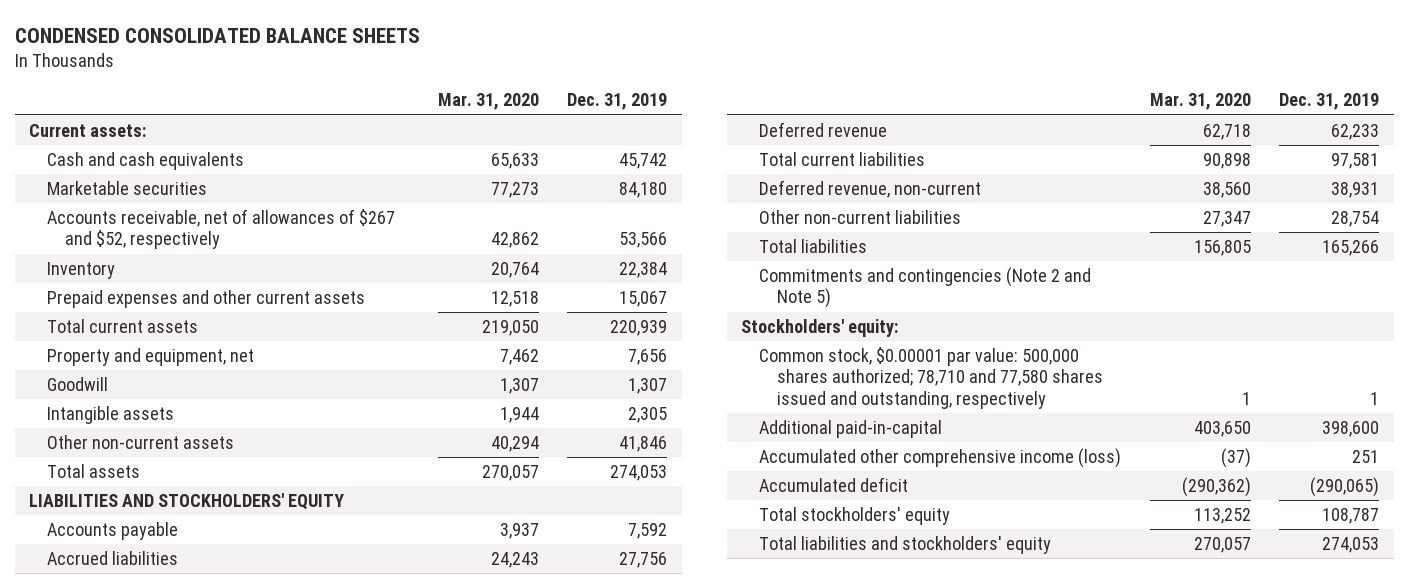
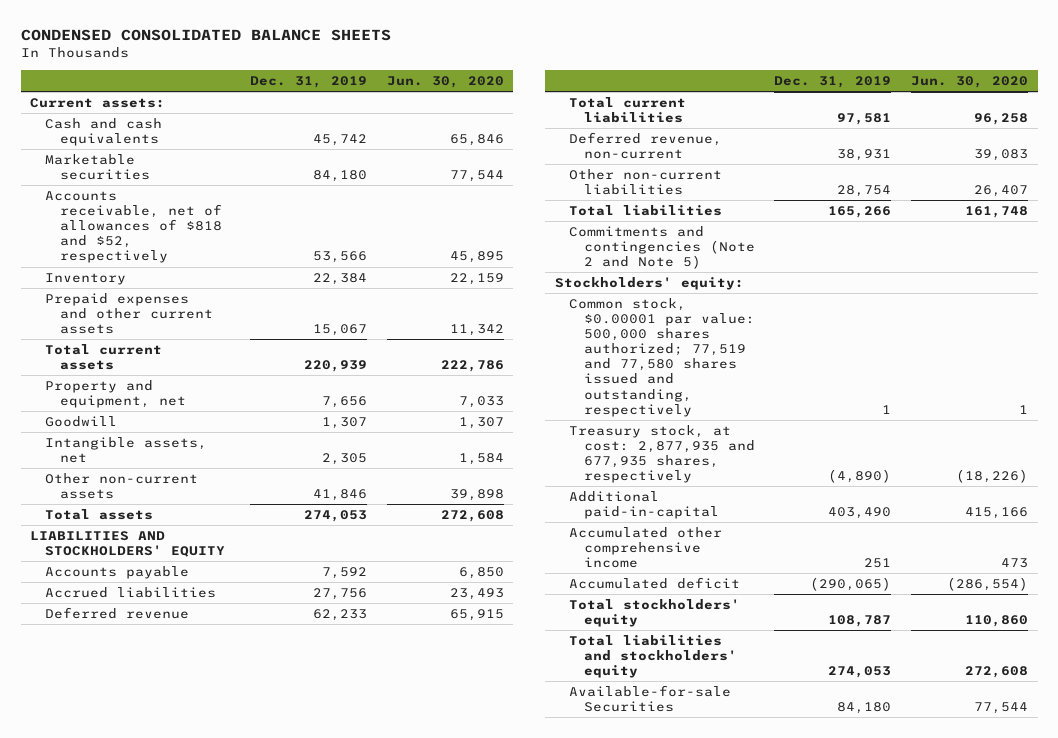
- | Mar. 31, 2020 | Dec. 31, 2019
+ | Dec. 31, 2019 | Jun. 30, 2020
- Accounts receivable, net of allowances of $267 and $52, respectively | 42,862 | 53,566
+ Accounts receivable, net of allowances of $818 and $52, respectively | 53,566 | 45,895
- Intangible assets | 1,944 | 2,305
+ Intangible assets, net | 2,305 | 1,584
- Common stock, $0.00001 par value: 500,000 shares authorized; 78,710 and 77,580 shares issued and outstanding, respectively | 1 | 1
- Additional paid-in-capital | 403,650 | 398,600
- Accumulated other comprehensive income (loss) | (37) | 251
+ Common stock, $0.00001 par value: 500,000 shares authorized; 77,519 and 77,580 shares issued and outstanding, respectively | 1 | 1
+ Treasury stock, at cost: 2,877,935 and 677,935 shares, respectively | (4,890) | (18,226)
+ Additional paid-in-capital | 403,490 | 415,166
+ Accumulated other comprehensive income | 251 | 473
+ Available-for-sale Securities | 84,180 | 77,544

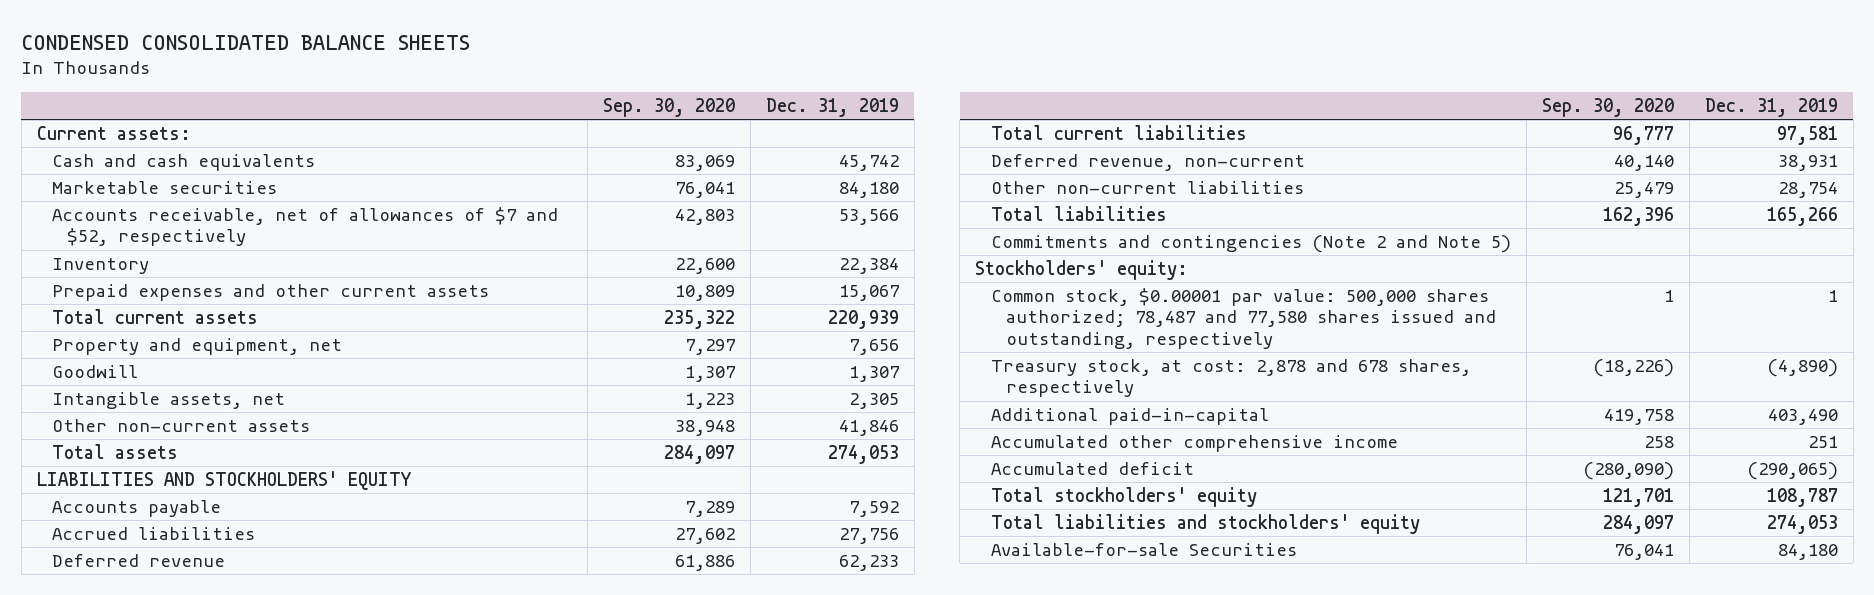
- | Dec. 31, 2019 | Jun. 30, 2020
+ | Sep. 30, 2020 | Dec. 31, 2019
- Accounts receivable, net of allowances of $818 and $52, respectively | 53,566 | 45,895
+ Accounts receivable, net of allowances of $7 and $52, respectively | 42,803 | 53,566
- Common stock, $0.00001 par value: 500,000 shares authorized; 77,519 and 77,580 shares issued and outstanding, respectively | 1 | 1
- Treasury stock, at cost: 2,877,935 and 677,935 shares, respectively | (4,890) | (18,226)
+ Common stock, $0.00001 par value: 500,000 shares authorized; 78,487 and 77,580 shares issued and outstanding, respectively | 1 | 1
+ Treasury stock, at cost: 2,878 and 678 shares, respectively | (18,226) | (4,890)

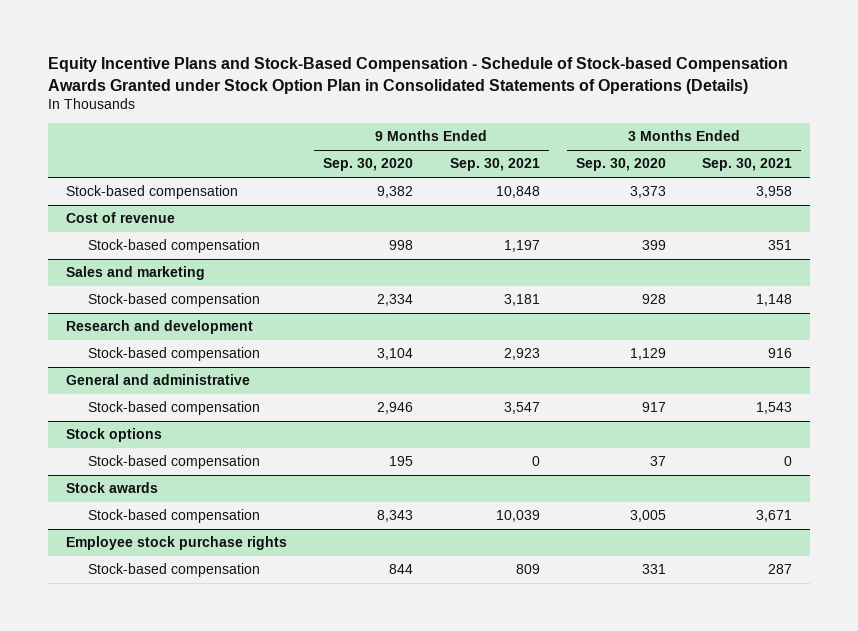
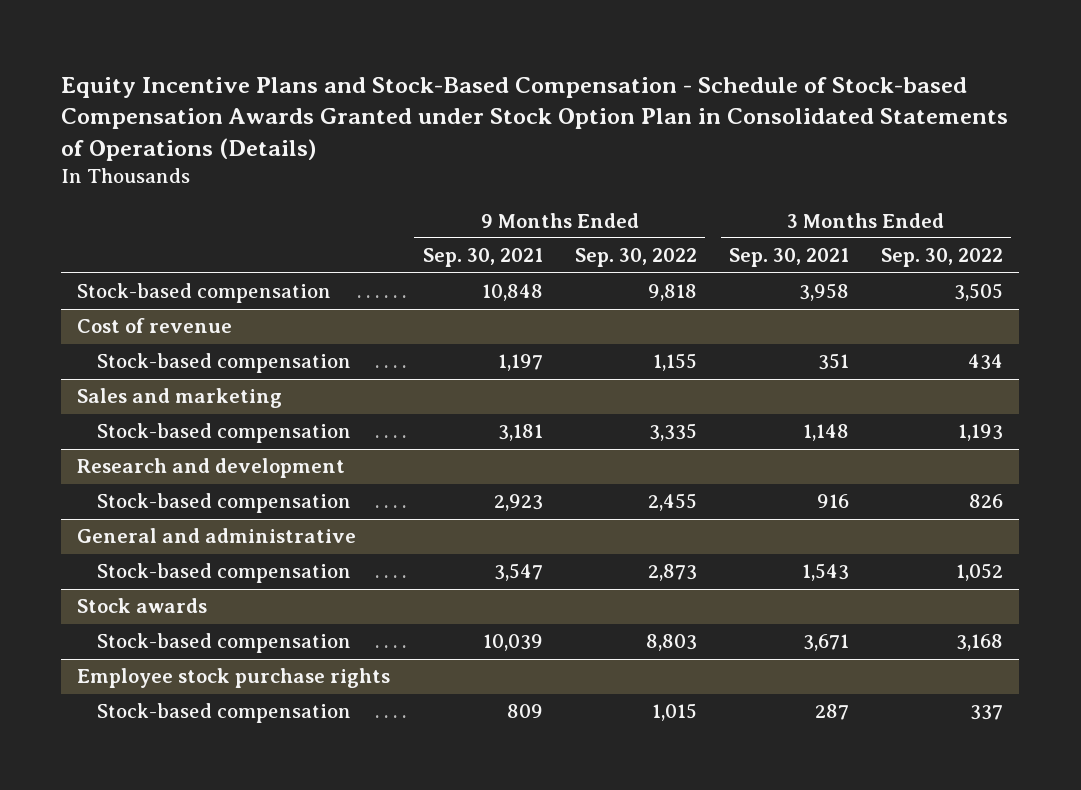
- | 9 Months Ended Sep. 30, 2020 | 9 Months Ended Sep. 30, 2021 | 3 Months Ended Sep. 30, 2020 | 3 Months Ended Sep. 30, 2021
+ | 9 Months Ended Sep. 30, 2021 | 9 Months Ended Sep. 30, 2022 | 3 Months Ended Sep. 30, 2021 | 3 Months Ended Sep. 30, 2022
- Stock options
- Stock-based compensation | 195 | 0 | 37 | 0

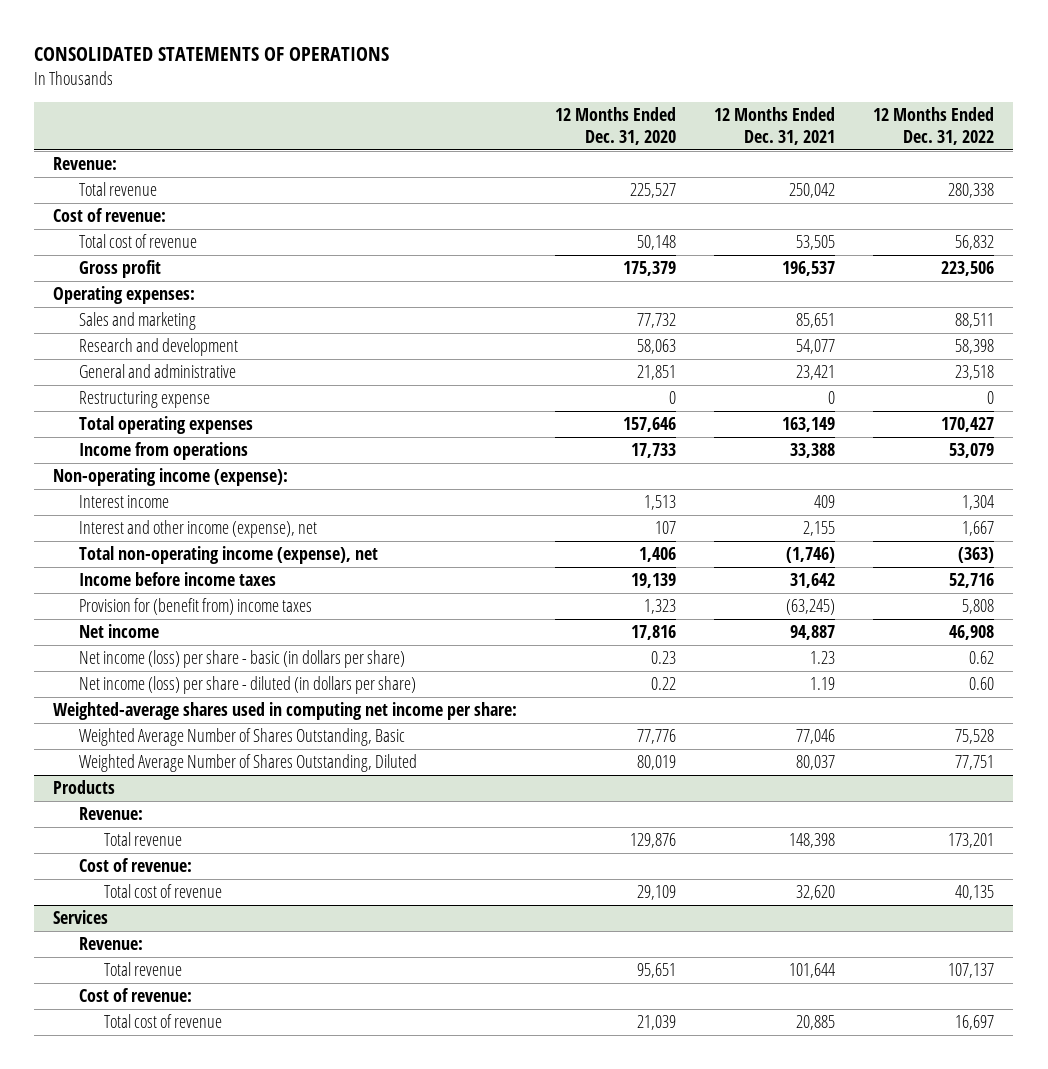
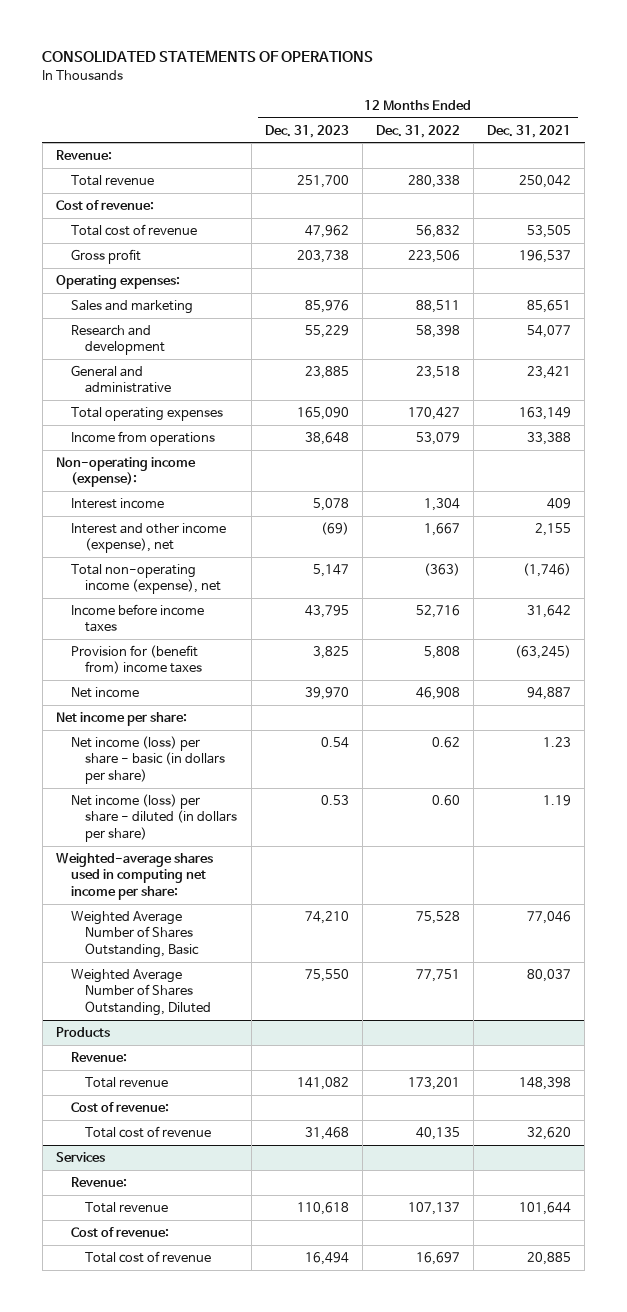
- | 12 Months Ended Dec. 31, 2020 | 12 Months Ended Dec. 31, 2021 | 12 Months Ended Dec. 31, 2022
+ | 12 Months Ended Dec. 31, 2023 | 12 Months Ended Dec. 31, 2022 | 12 Months Ended Dec. 31, 2021
- Restructuring expense | 0 | 0 | 0
+ Net income per share:

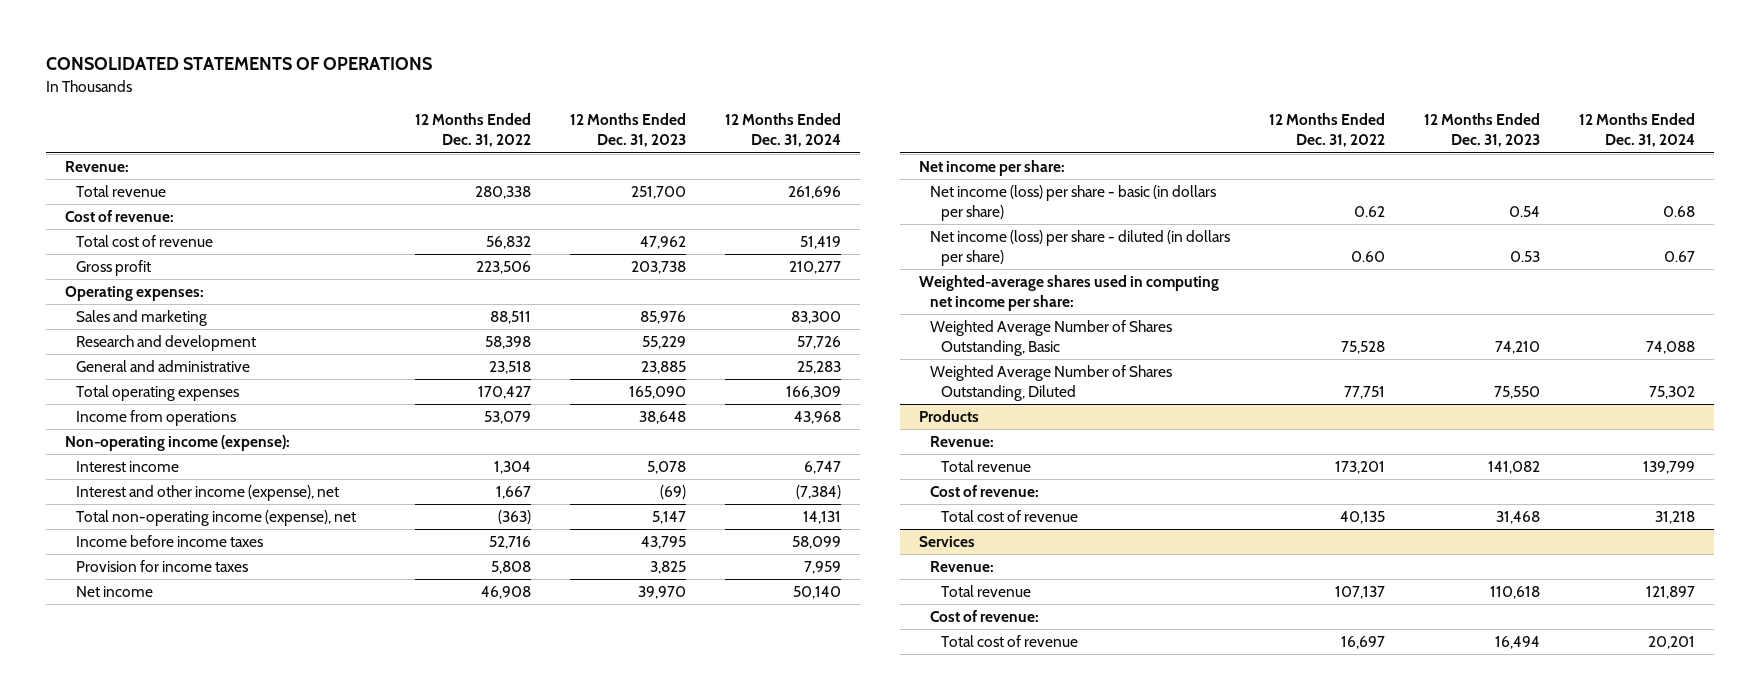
- | 12 Months Ended Dec. 31, 2023 | 12 Months Ended Dec. 31, 2022 | 12 Months Ended Dec. 31, 2021
+ | 12 Months Ended Dec. 31, 2022 | 12 Months Ended Dec. 31, 2023 | 12 Months Ended Dec. 31, 2024
- Provision for (benefit from) income taxes | 3,825 | 5,808 | (63,245)
+ Provision for income taxes | 5,808 | 3,825 | 7,959

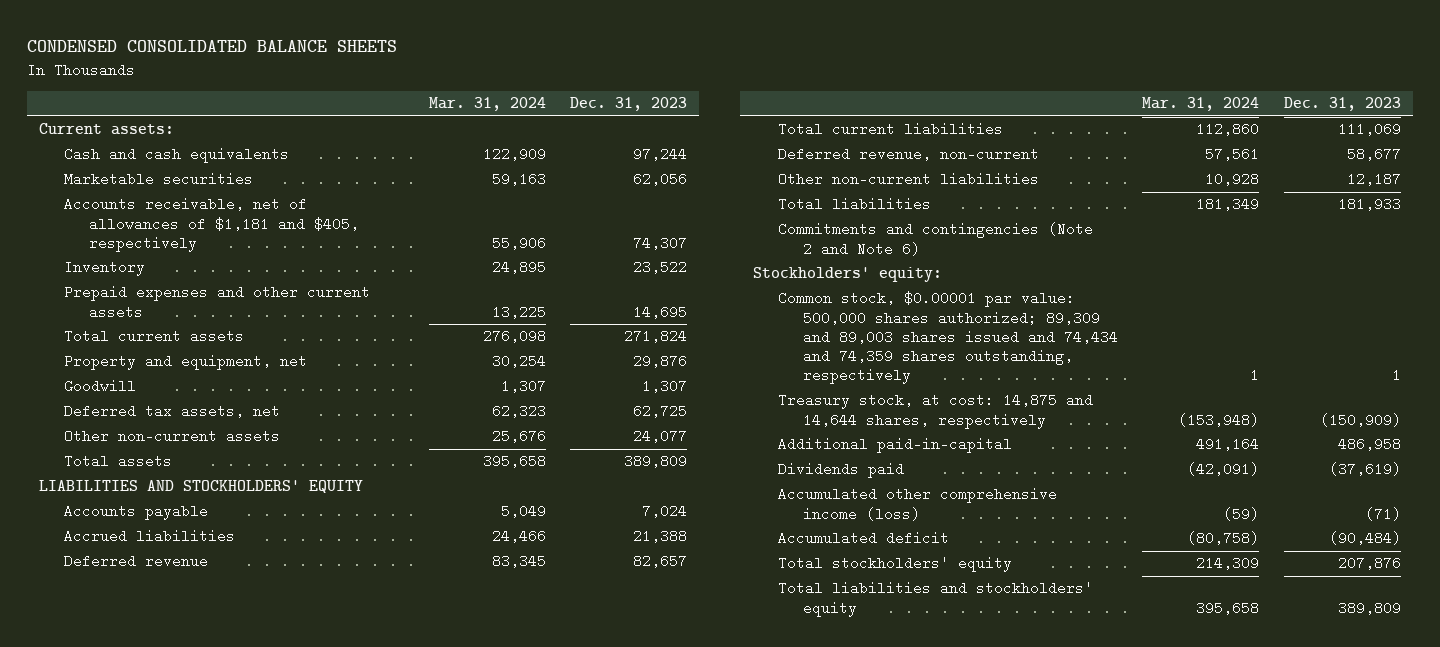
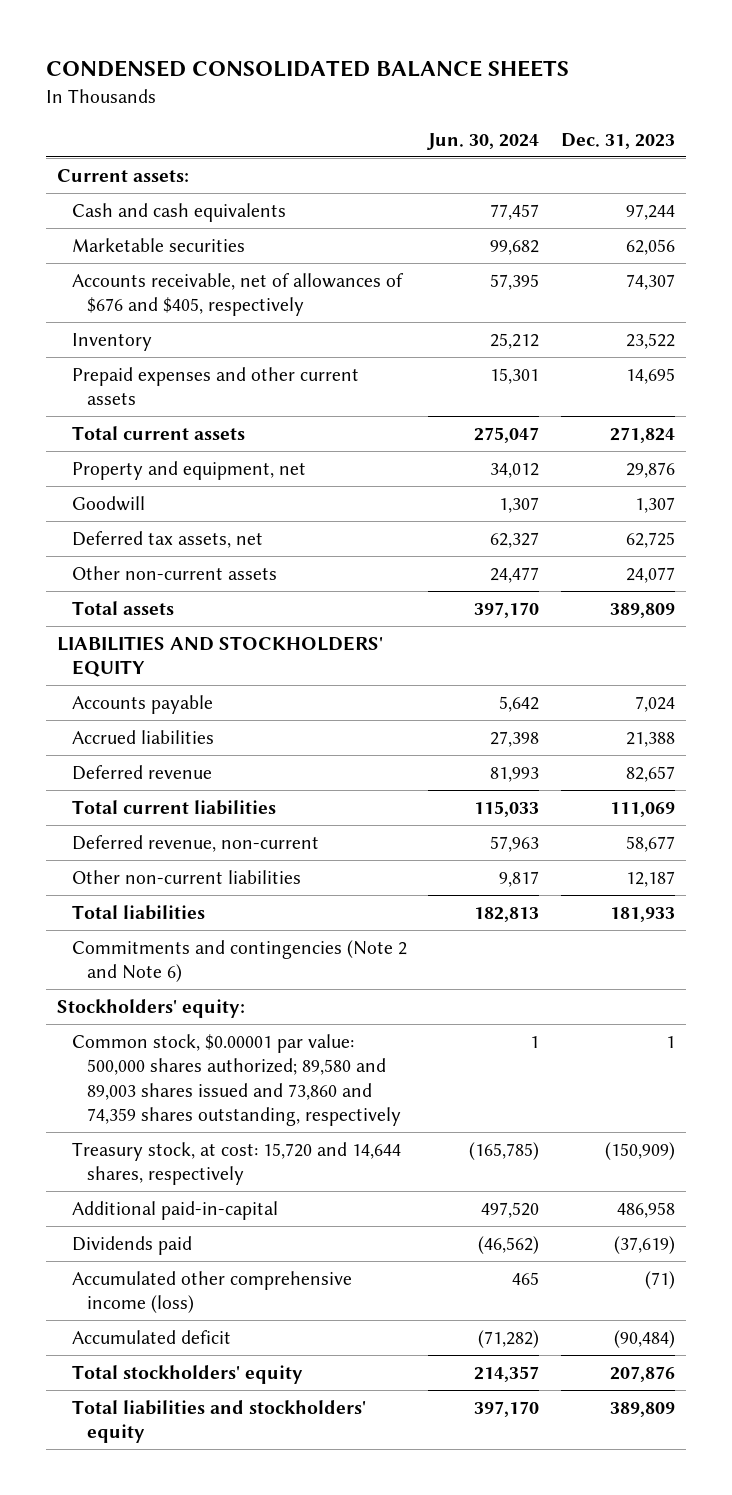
- | Mar. 31, 2024 | Dec. 31, 2023
+ | Jun. 30, 2024 | Dec. 31, 2023
- Accounts receivable, net of allowances of $1,181 and $405, respectively | 55,906 | 74,307
+ Accounts receivable, net of allowances of $676 and $405, respectively | 57,395 | 74,307
- Common stock, $0.00001 par value: 500,000 shares authorized; 89,309 and 89,003 shares issued and 74,434 and 74,359 shares outstanding, respectively | 1 | 1
- Treasury stock, at cost: 14,875 and 14,644 shares, respectively | (153,948) | (150,909)
+ Common stock, $0.00001 par value: 500,000 shares authorized; 89,580 and 89,003 shares issued and 73,860 and 74,359 shares outstanding, respectively | 1 | 1
+ Treasury stock, at cost: 15,720 and 14,644 shares, respectively | (165,785) | (150,909)

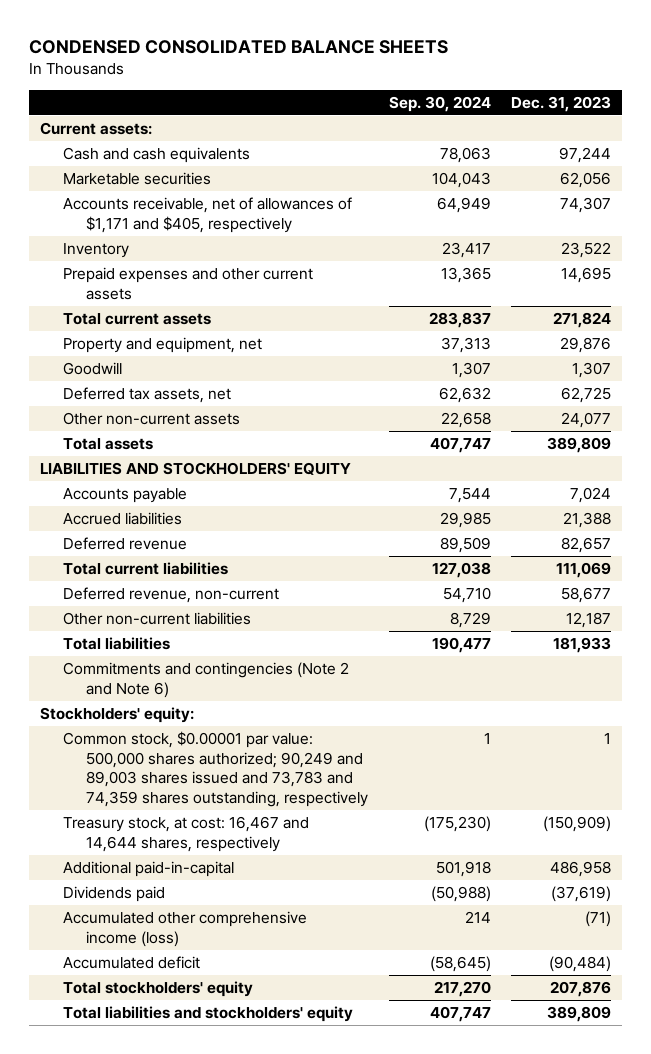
- | Jun. 30, 2024 | Dec. 31, 2023
+ | Sep. 30, 2024 | Dec. 31, 2023
- Accounts receivable, net of allowances of $676 and $405, respectively | 57,395 | 74,307
+ Accounts receivable, net of allowances of $1,171 and $405, respectively | 64,949 | 74,307
- Common stock, $0.00001 par value: 500,000 shares authorized; 89,580 and 89,003 shares issued and 73,860 and 74,359 shares outstanding, respectively | 1 | 1
- Treasury stock, at cost: 15,720 and 14,644 shares, respectively | (165,785) | (150,909)
+ Common stock, $0.00001 par value: 500,000 shares authorized; 90,249 and 89,003 shares issued and 73,783 and 74,359 shares outstanding, respectively | 1 | 1
+ Treasury stock, at cost: 16,467 and 14,644 shares, respectively | (175,230) | (150,909)

